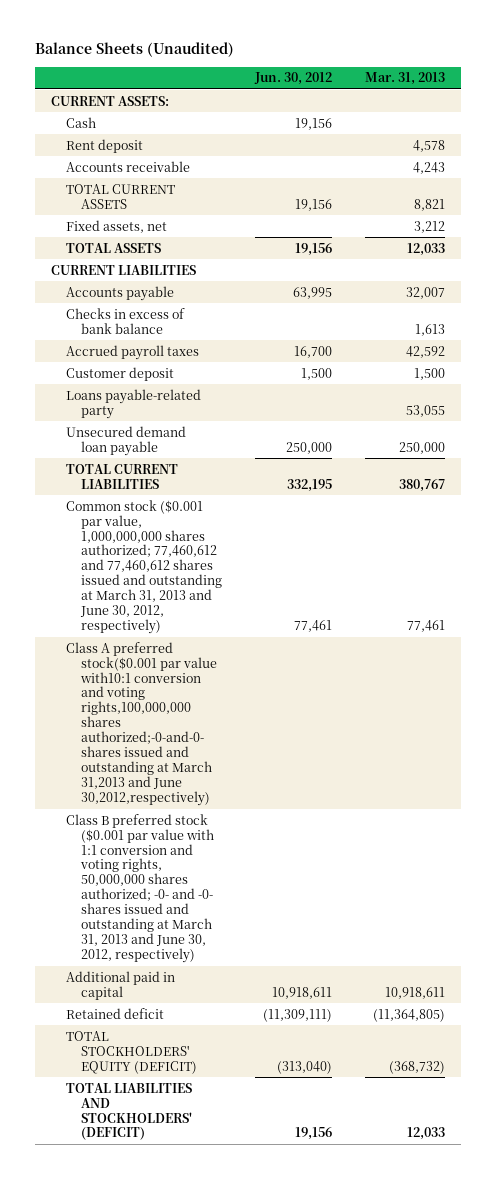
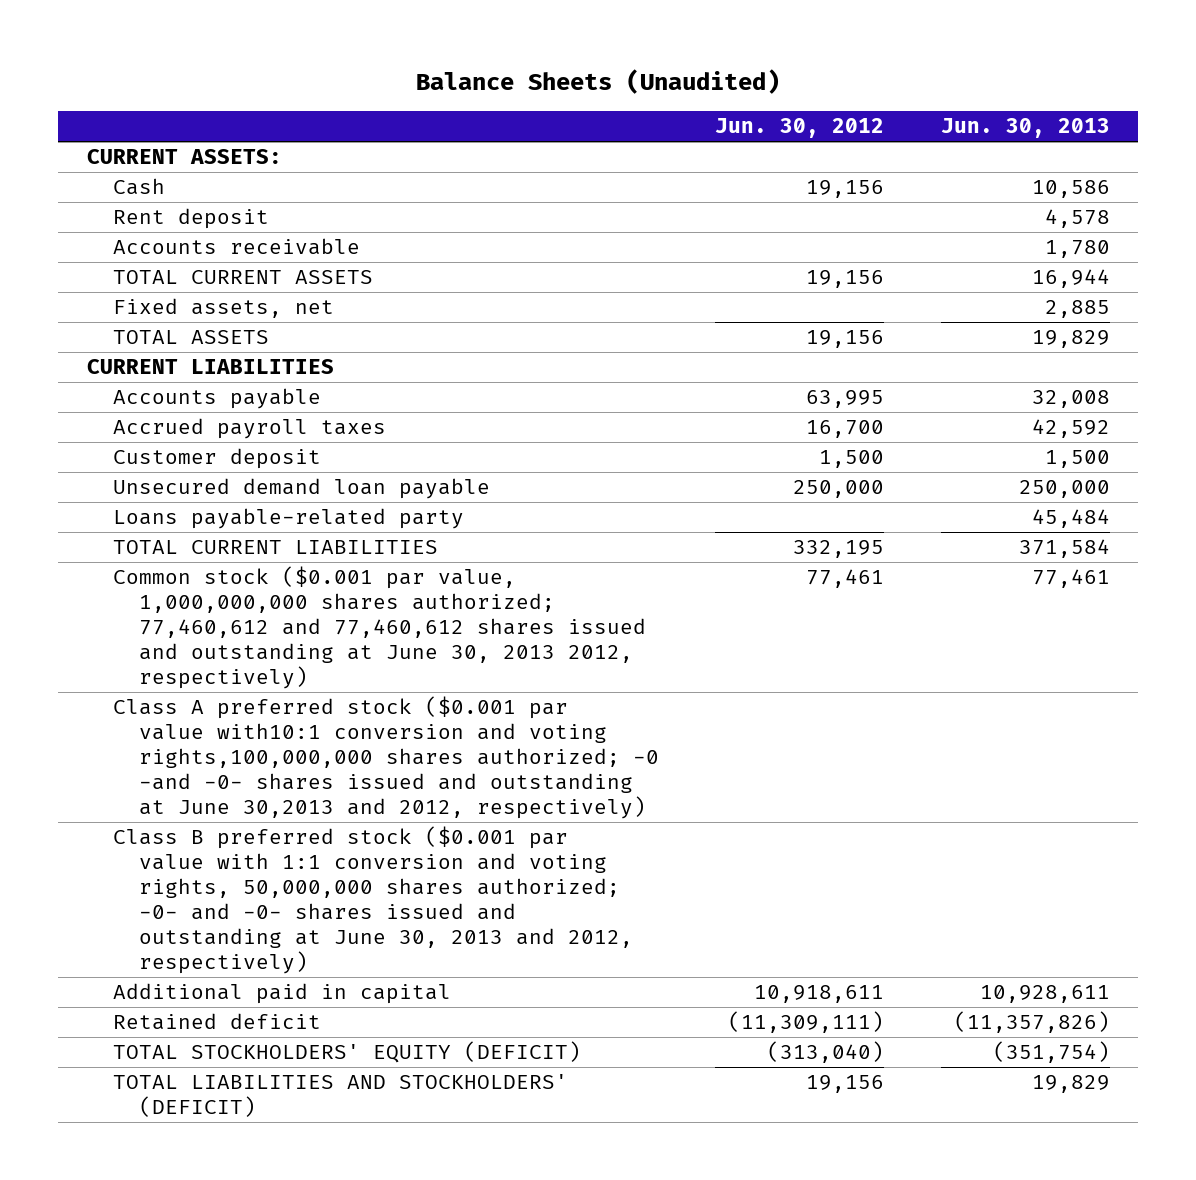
- | Jun. 30, 2012 | Mar. 31, 2013
+ | Jun. 30, 2012 | Jun. 30, 2013
- Checks in excess of bank balance | | 1,613
moved down: Loans payable-related party | | 45,484
- Common stock ($0.001 par value, 1,000,000,000 shares authorized; 77,460,612 and 77,460,612 shares issued and outstanding at March 31, 2013 and June 30, 2012, respectively) | 77,461 | 77,461
- Class A preferred stock($0.001 par value with10:1 conversion and voting rights,100,000,000 shares authorized;-0-and-0- shares issued and outstanding at March 31,2013 and June 30,2012,respectively)
- Class B preferred stock ($0.001 par value with 1:1 conversion and voting rights, 50,000,000 shares authorized; -0- and -0- shares issued and outstanding at March 31, 2013 and June 30, 2012, respectively)
+ Common stock ($0.001 par value, 1,000,000,000 shares authorized; 77,460,612 and 77,460,612 shares issued and outstanding at June 30, 2013 2012, respectively) | 77,461 | 77,461
+ Class A preferred stock ($0.001 par value with10:1 conversion and voting rights,100,000,000 shares authorized; -0 -and -0- shares issued and outstanding at June 30,2013 and 2012, respectively)
+ Class B preferred stock ($0.001 par value with 1:1 conversion and voting rights, 50,000,000 shares authorized; -0- and -0- shares issued and outstanding at June 30, 2013 and 2012, respectively)

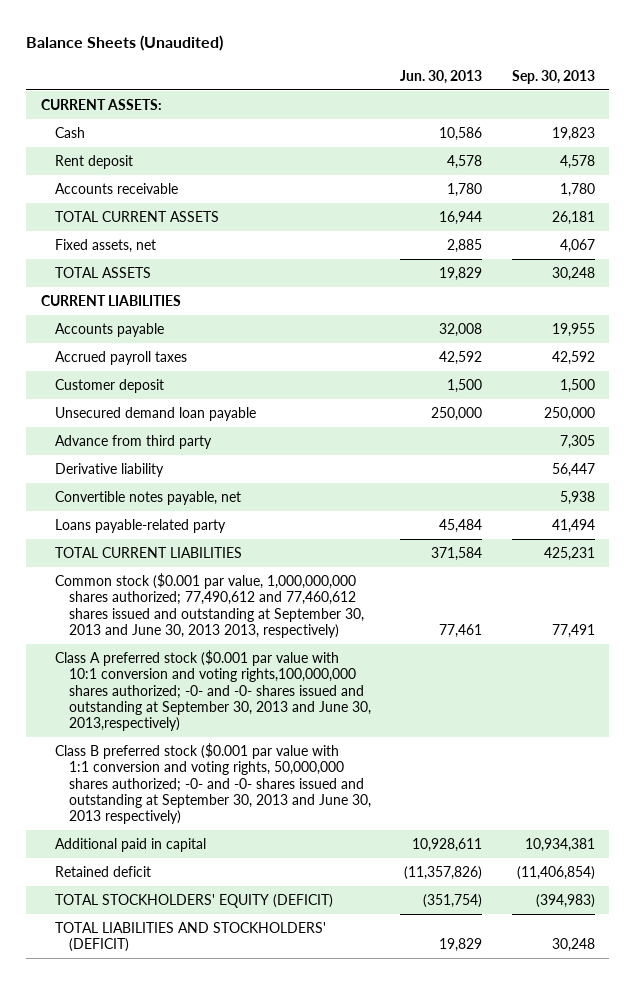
- | Jun. 30, 2012 | Jun. 30, 2013
+ | Jun. 30, 2013 | Sep. 30, 2013
+ Advance from third party | | 7,305
+ Derivative liability | | 56,447
+ Convertible notes payable, net | | 5,938
- Common stock ($0.001 par value, 1,000,000,000 shares authorized; 77,460,612 and 77,460,612 shares issued and outstanding at June 30, 2013 2012, respectively) | 77,461 | 77,461
- Class A preferred stock ($0.001 par value with10:1 conversion and voting rights,100,000,000 shares authorized; -0 -and -0- shares issued and outstanding at June 30,2013 and 2012, respectively)
- Class B preferred stock ($0.001 par value with 1:1 conversion and voting rights, 50,000,000 shares authorized; -0- and -0- shares issued and outstanding at June 30, 2013 and 2012, respectively)
+ Common stock ($0.001 par value, 1,000,000,000 shares authorized; 77,490,612 and 77,460,612 shares issued and outstanding at September 30, 2013 and June 30, 2013 2013, respectively) | 77,461 | 77,491
+ Class A preferred stock ($0.001 par value with 10:1 conversion and voting rights,100,000,000 shares authorized; -0- and -0- shares issued and outstanding at September 30, 2013 and June 30, 2013,respectively)
+ Class B preferred stock ($0.001 par value with 1:1 conversion and voting rights, 50,000,000 shares authorized; -0- and -0- shares issued and outstanding at September 30, 2013 and June 30, 2013 respectively)

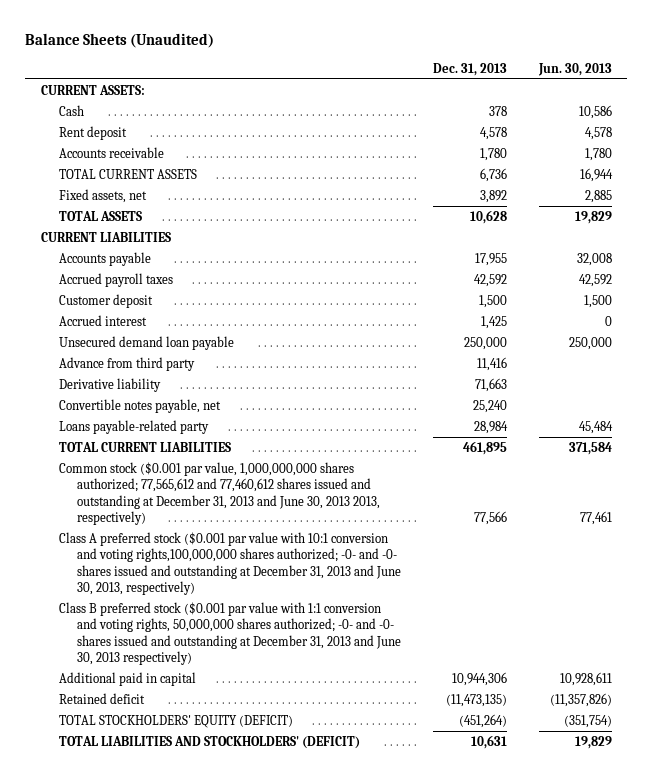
- | Jun. 30, 2013 | Sep. 30, 2013
+ | Dec. 31, 2013 | Jun. 30, 2013
+ Accrued interest | 1,425 | 0
- Common stock ($0.001 par value, 1,000,000,000 shares authorized; 77,490,612 and 77,460,612 shares issued and outstanding at September 30, 2013 and June 30, 2013 2013, respectively) | 77,461 | 77,491
- Class A preferred stock ($0.001 par value with 10:1 conversion and voting rights,100,000,000 shares authorized; -0- and -0- shares issued and outstanding at September 30, 2013 and June 30, 2013,respectively)
- Class B preferred stock ($0.001 par value with 1:1 conversion and voting rights, 50,000,000 shares authorized; -0- and -0- shares issued and outstanding at September 30, 2013 and June 30, 2013 respectively)
+ Common stock ($0.001 par value, 1,000,000,000 shares authorized; 77,565,612 and 77,460,612 shares issued and outstanding at December 31, 2013 and June 30, 2013 2013, respectively) | 77,566 | 77,461
+ Class A preferred stock ($0.001 par value with 10:1 conversion and voting rights,100,000,000 shares authorized; -0- and -0- shares issued and outstanding at December 31, 2013 and June 30, 2013, respectively)
+ Class B preferred stock ($0.001 par value with 1:1 conversion and voting rights, 50,000,000 shares authorized; -0- and -0- shares issued and outstanding at December 31, 2013 and June 30, 2013 respectively)

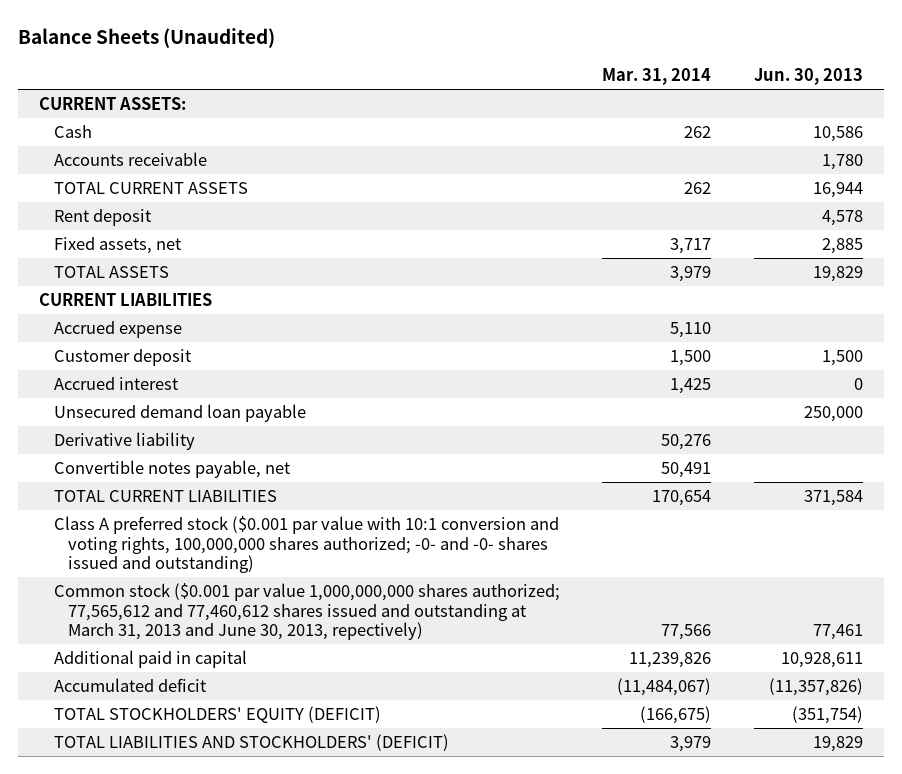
- | Dec. 31, 2013 | Jun. 30, 2013
+ | Mar. 31, 2014 | Jun. 30, 2013
moved down: Rent deposit | | 4,578
- Accounts payable | 17,955 | 32,008
- Accrued payroll taxes | 42,592 | 42,592
+ Accrued expense | 5,110 |
- Advance from third party | 11,416 |
- Loans payable-related party | 28,984 | 45,484
- Common stock ($0.001 par value, 1,000,000,000 shares authorized; 77,565,612 and 77,460,612 shares issued and outstanding at December 31, 2013 and June 30, 2013 2013, respectively) | 77,566 | 77,461
- Class A preferred stock ($0.001 par value with 10:1 conversion and voting rights,100,000,000 shares authorized; -0- and -0- shares issued and outstanding at December 31, 2013 and June 30, 2013, respectively)
- Class B preferred stock ($0.001 par value with 1:1 conversion and voting rights, 50,000,000 shares authorized; -0- and -0- shares issued and outstanding at December 31, 2013 and June 30, 2013 respectively)
+ Class A preferred stock ($0.001 par value with 10:1 conversion and voting rights, 100,000,000 shares authorized; -0- and -0- shares issued and outstanding)
+ Common stock ($0.001 par value 1,000,000,000 shares authorized; 77,565,612 and 77,460,612 shares issued and outstanding at March 31, 2013 and June 30, 2013, repectively) | 77,566 | 77,461
- Retained deficit | (11,473,135) | (11,357,826)
+ Accumulated deficit | (11,484,067) | (11,357,826)

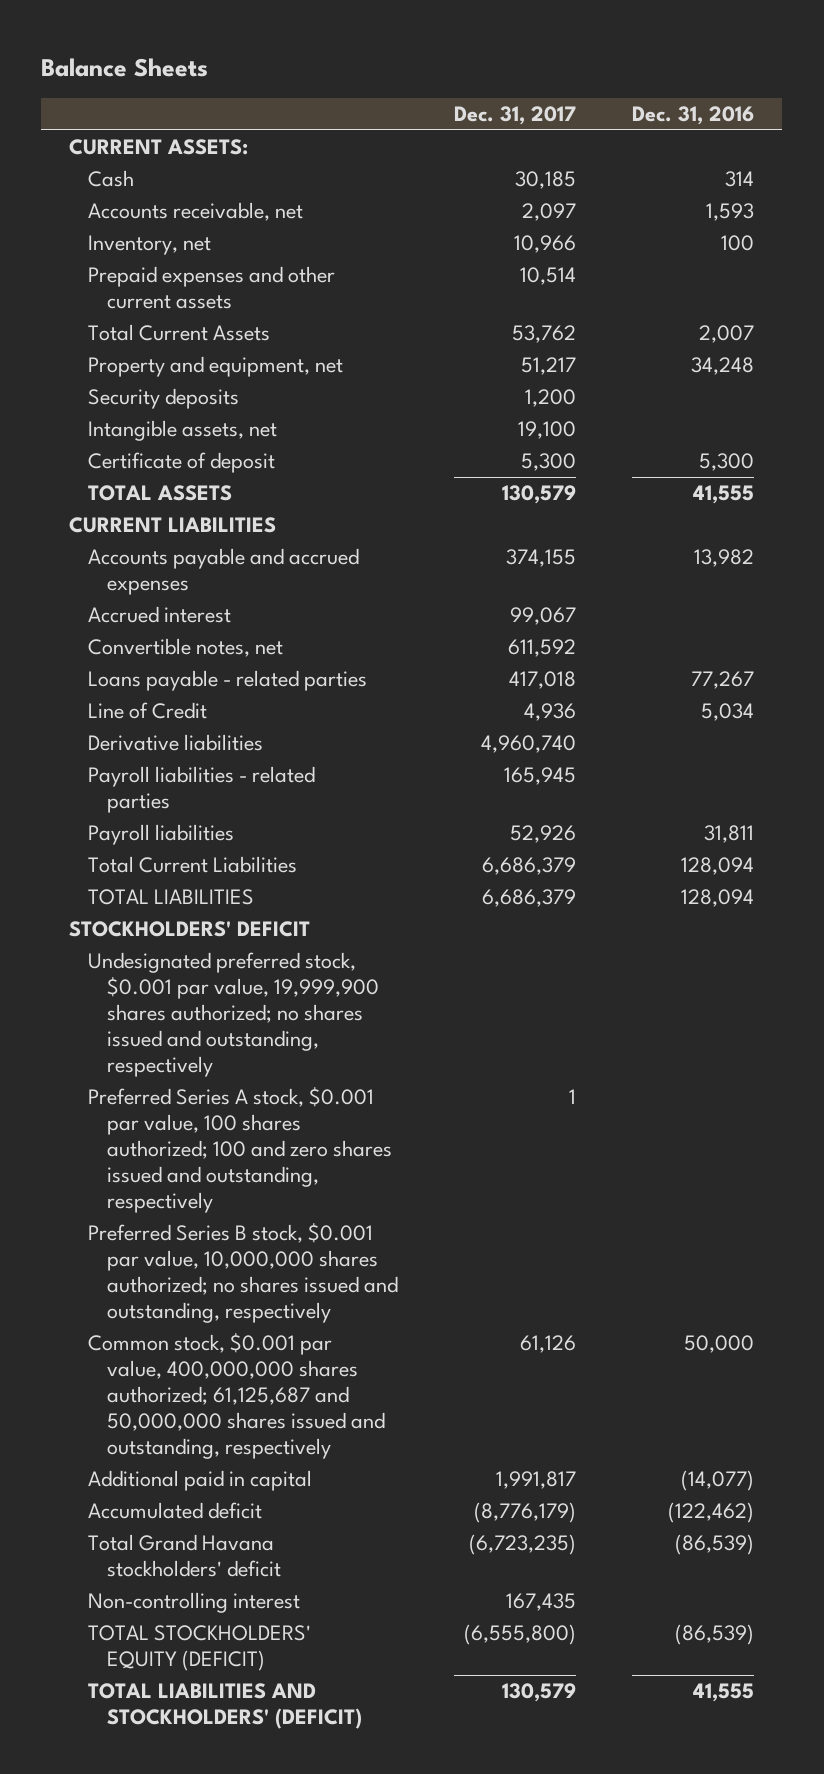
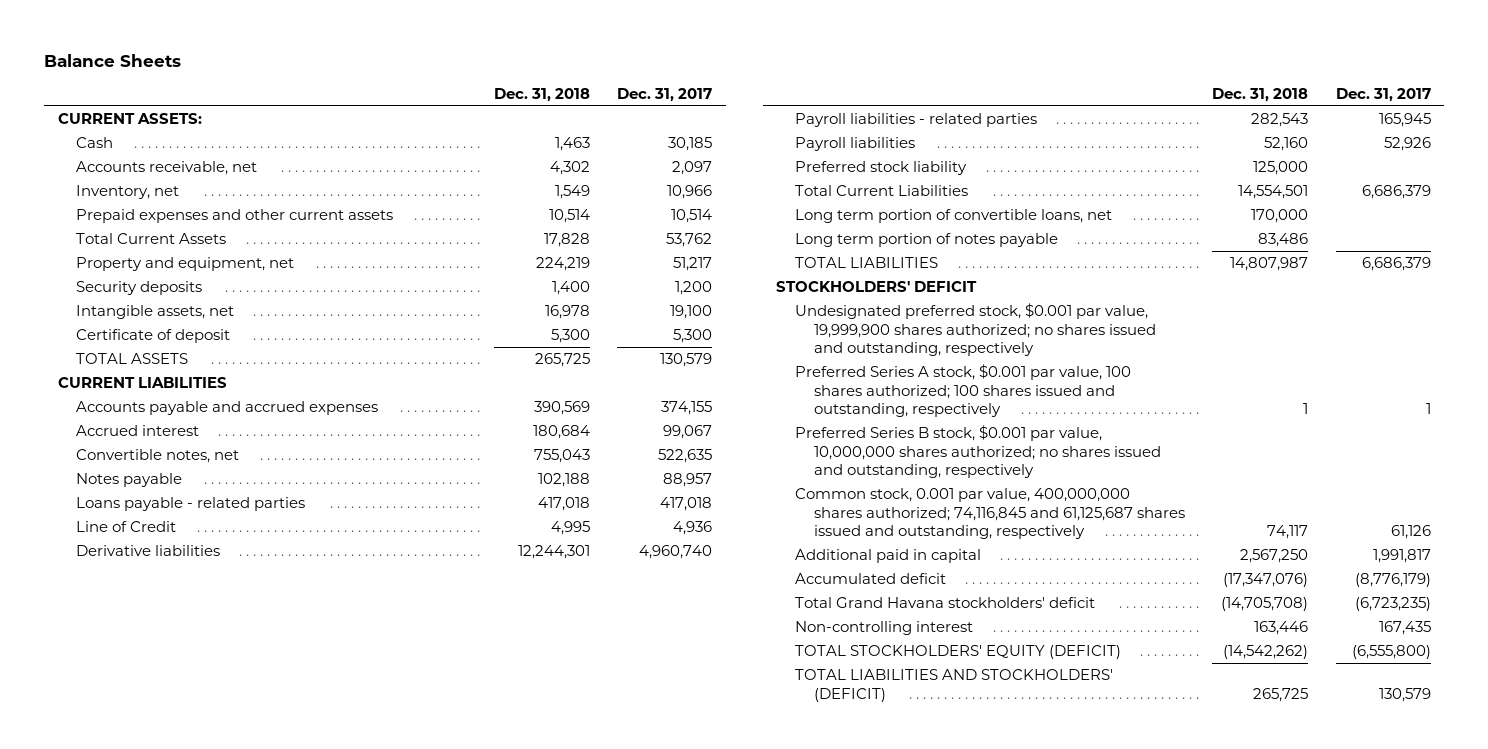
- | Dec. 31, 2017 | Dec. 31, 2016
+ | Dec. 31, 2018 | Dec. 31, 2017
- Convertible notes, net | 611,592 |
+ Convertible notes, net | 755,043 | 522,635
+ Notes payable | 102,188 | 88,957
+ Preferred stock liability | 125,000 |
+ Long term portion of convertible loans, net | 170,000 |
+ Long term portion of notes payable | 83,486 |
- Preferred Series A stock, $0.001 par value, 100 shares authorized; 100 and zero shares issued and outstanding, respectively | 1 |
+ Preferred Series A stock, $0.001 par value, 100 shares authorized; 100 shares issued and outstanding, respectively | 1 | 1
- Common stock, $0.001 par value, 400,000,000 shares authorized; 61,125,687 and 50,000,000 shares issued and outstanding, respectively | 61,126 | 50,000
+ Common stock, 0.001 par value, 400,000,000 shares authorized; 74,116,845 and 61,125,687 shares issued and outstanding, respectively | 74,117 | 61,126

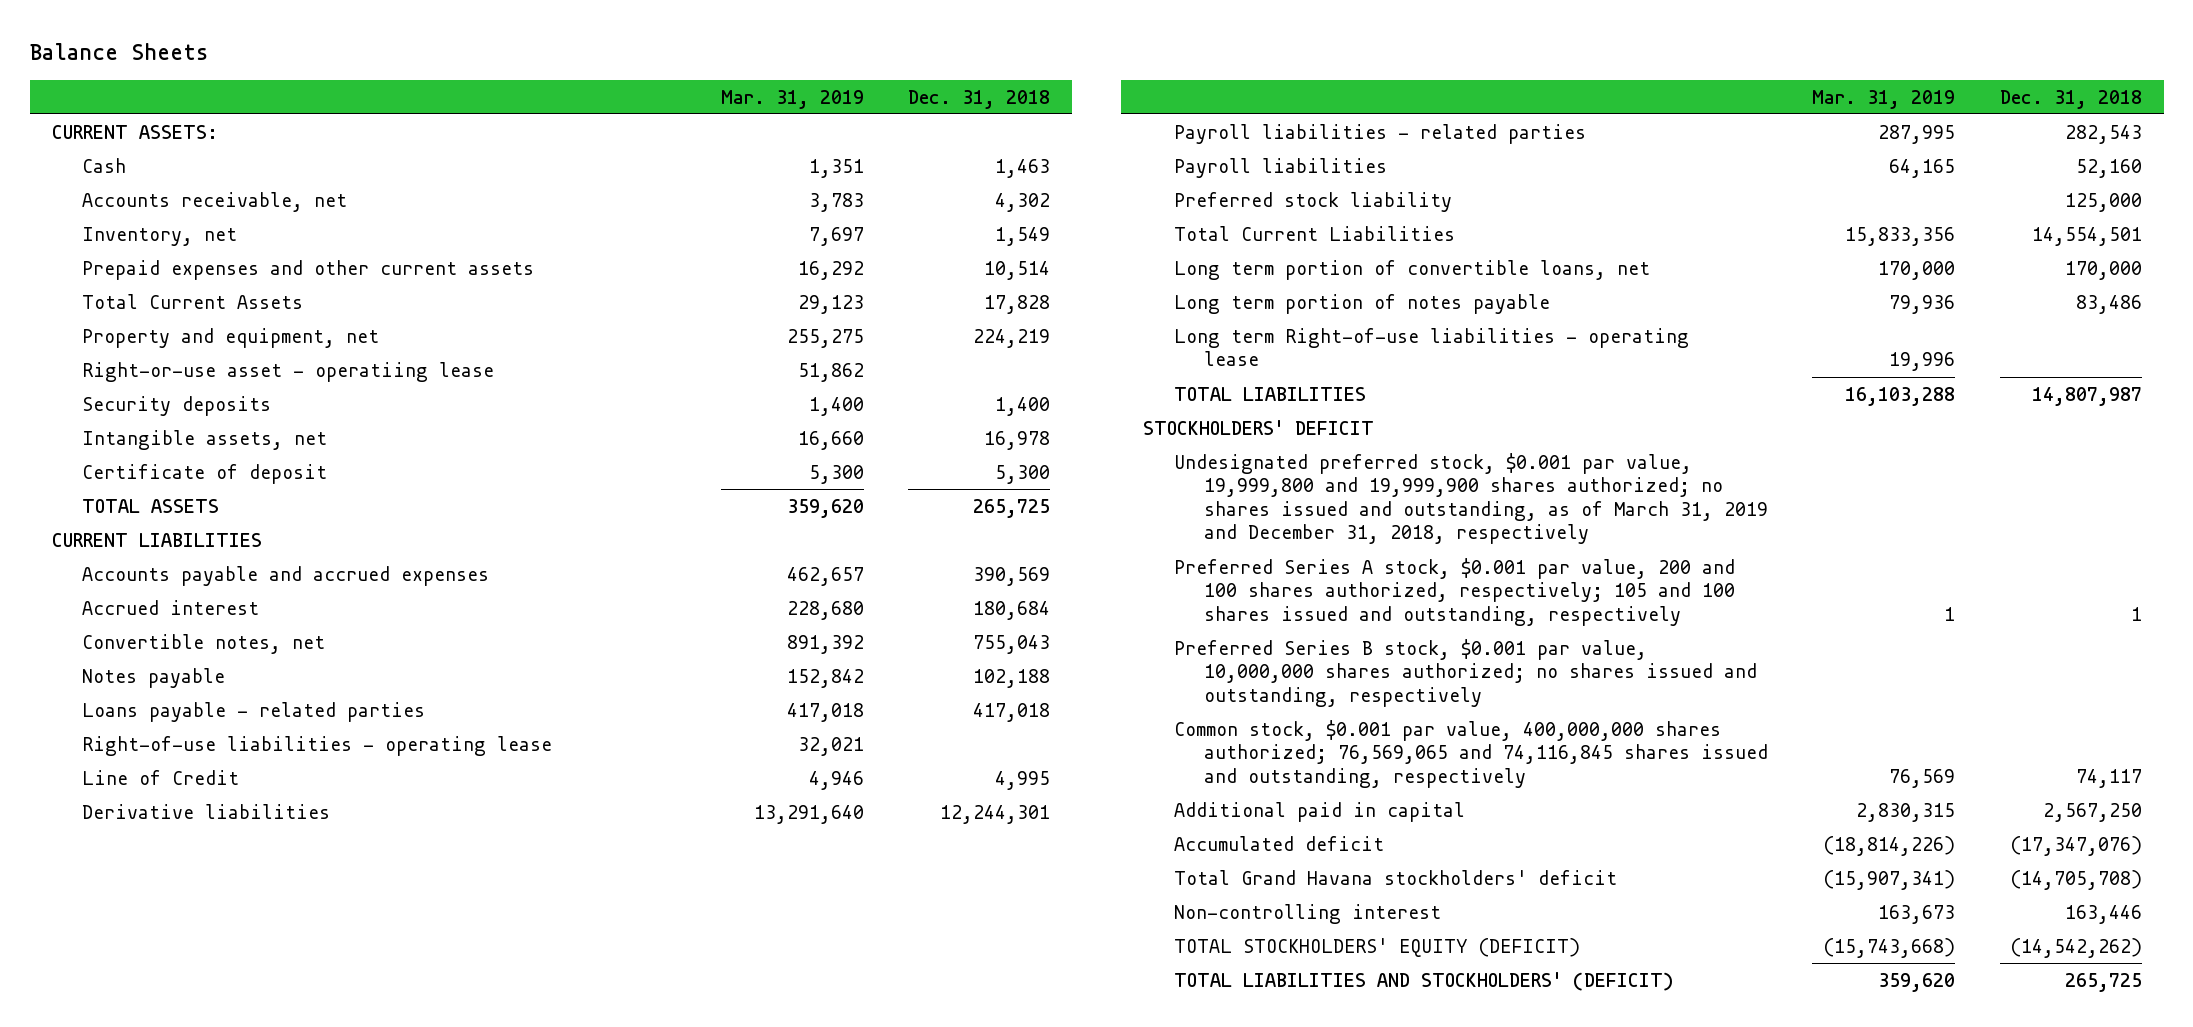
- | Dec. 31, 2018 | Dec. 31, 2017
+ | Mar. 31, 2019 | Dec. 31, 2018
+ Right-or-use asset - operatiing lease | 51,862 |
+ Right-of-use liabilities - operating lease | 32,021 |
+ Long term Right-of-use liabilities - operating lease | 19,996 |
- Undesignated preferred stock, $0.001 par value, 19,999,900 shares authorized; no shares issued and outstanding, respectively
- Preferred Series A stock, $0.001 par value, 100 shares authorized; 100 shares issued and outstanding, respectively | 1 | 1
+ Undesignated preferred stock, $0.001 par value, 19,999,800 and 19,999,900 shares authorized; no shares issued and outstanding, as of March 31, 2019 and December 31, 2018, respectively
+ Preferred Series A stock, $0.001 par value, 200 and 100 shares authorized, respectively; 105 and 100 shares issued and outstanding, respectively | 1 | 1
- Common stock, 0.001 par value, 400,000,000 shares authorized; 74,116,845 and 61,125,687 shares issued and outstanding, respectively | 74,117 | 61,126
+ Common stock, $0.001 par value, 400,000,000 shares authorized; 76,569,065 and 74,116,845 shares issued and outstanding, respectively | 76,569 | 74,117

